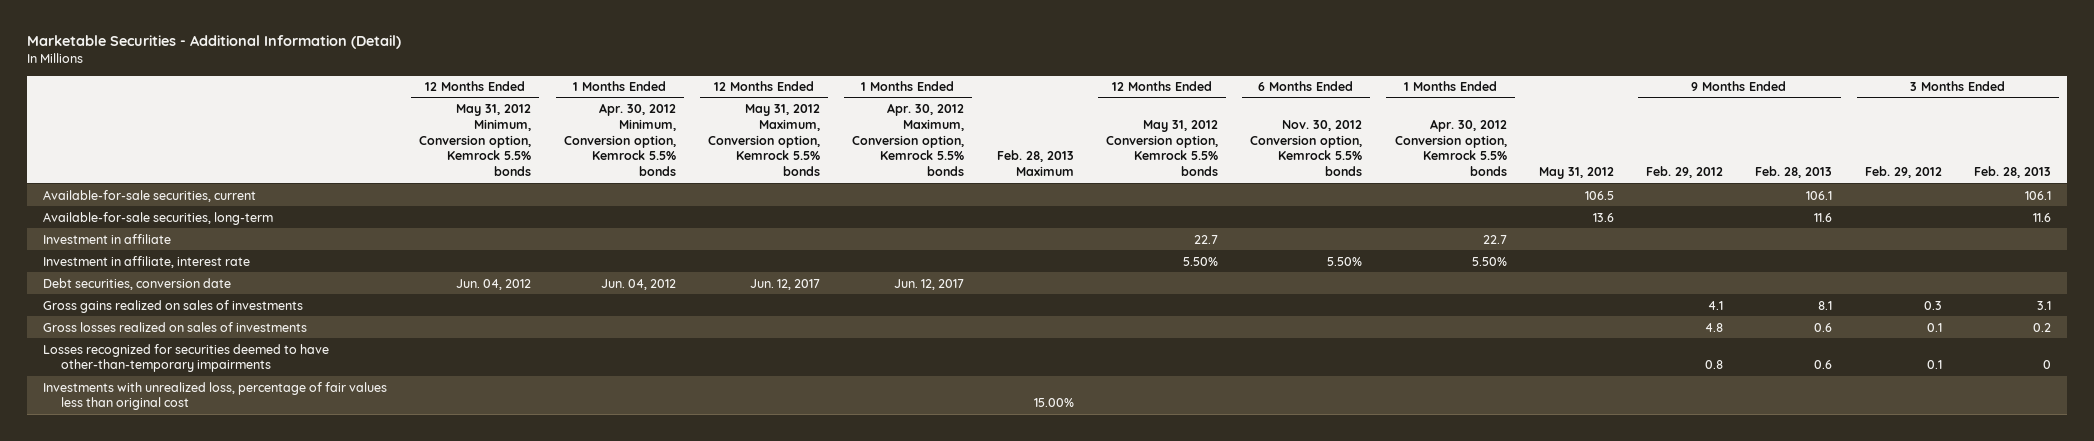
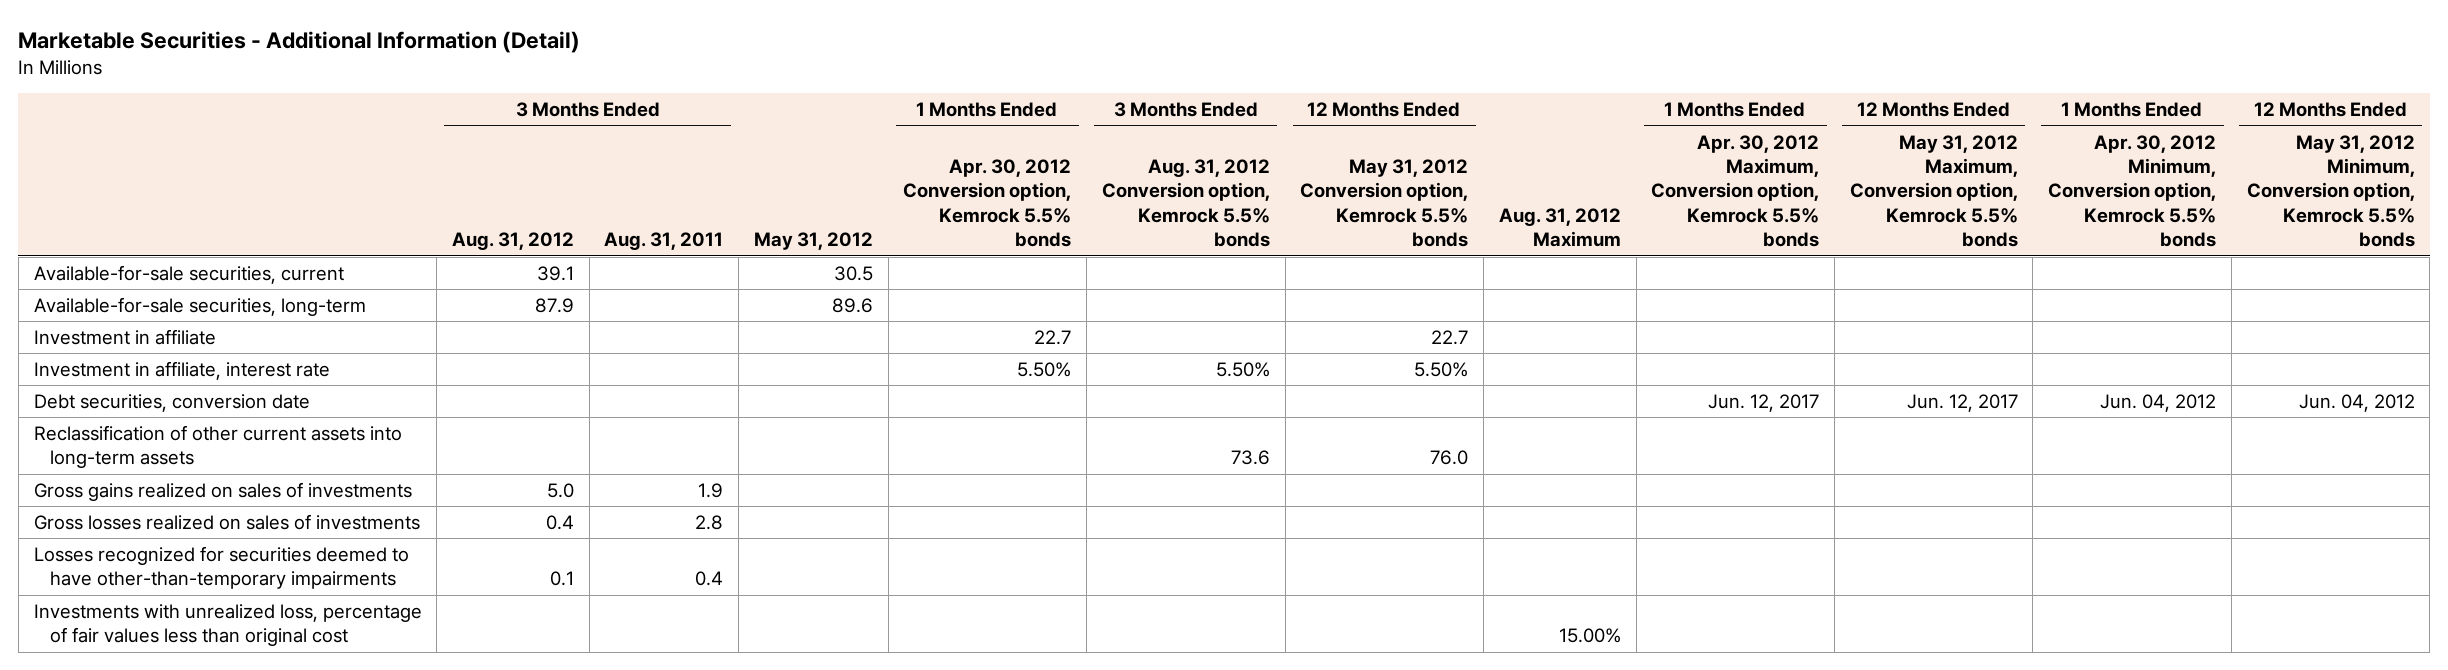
- | 12 Months Ended May 31, 2012 Minimum, Conversion option, Kemrock 5.5% bonds | 1 Months Ended Apr. 30, 2012 Minimum, Conversion option, Kemrock 5.5% bonds | 12 Months Ended May 31, 2012 Maximum, Conversion option, Kemrock 5.5% bonds | 1 Months Ended Apr. 30, 2012 Maximum, Conversion option, Kemrock 5.5% bonds | Feb. 28, 2013 Maximum | 12 Months Ended May 31, 2012 Conversion option, Kemrock 5.5% bonds | 6 Months Ended Nov. 30, 2012 Conversion option, Kemrock 5.5% bonds | 1 Months Ended Apr. 30, 2012 Conversion option, Kemrock 5.5% bonds | May 31, 2012 | 9 Months Ended Feb. 29, 2012 | 9 Months Ended Feb. 28, 2013 | 3 Months Ended Feb. 29, 2012 | 3 Months Ended Feb. 28, 2013
+ | 3 Months Ended Aug. 31, 2012 | 3 Months Ended Aug. 31, 2011 | May 31, 2012 | 1 Months Ended Apr. 30, 2012 Conversion option, Kemrock 5.5% bonds | 3 Months Ended Aug. 31, 2012 Conversion option, Kemrock 5.5% bonds | 12 Months Ended May 31, 2012 Conversion option, Kemrock 5.5% bonds | Aug. 31, 2012 Maximum | 1 Months Ended Apr. 30, 2012 Maximum, Conversion option, Kemrock 5.5% bonds | 12 Months Ended May 31, 2012 Maximum, Conversion option, Kemrock 5.5% bonds | 1 Months Ended Apr. 30, 2012 Minimum, Conversion option, Kemrock 5.5% bonds | 12 Months Ended May 31, 2012 Minimum, Conversion option, Kemrock 5.5% bonds
- Available-for-sale securities, current | | | | | | | | | 106.5 | | 106.1 | | 106.1
- Available-for-sale securities, long-term | | | | | | | | | 13.6 | | 11.6 | | 11.6
+ Available-for-sale securities, current | 39.1 | | 30.5 | | | | | | | |
+ Available-for-sale securities, long-term | 87.9 | | 89.6 | | | | | | | |
+ Reclassification of other current assets into long-term assets | | | | | 73.6 | 76.0 | | | | |

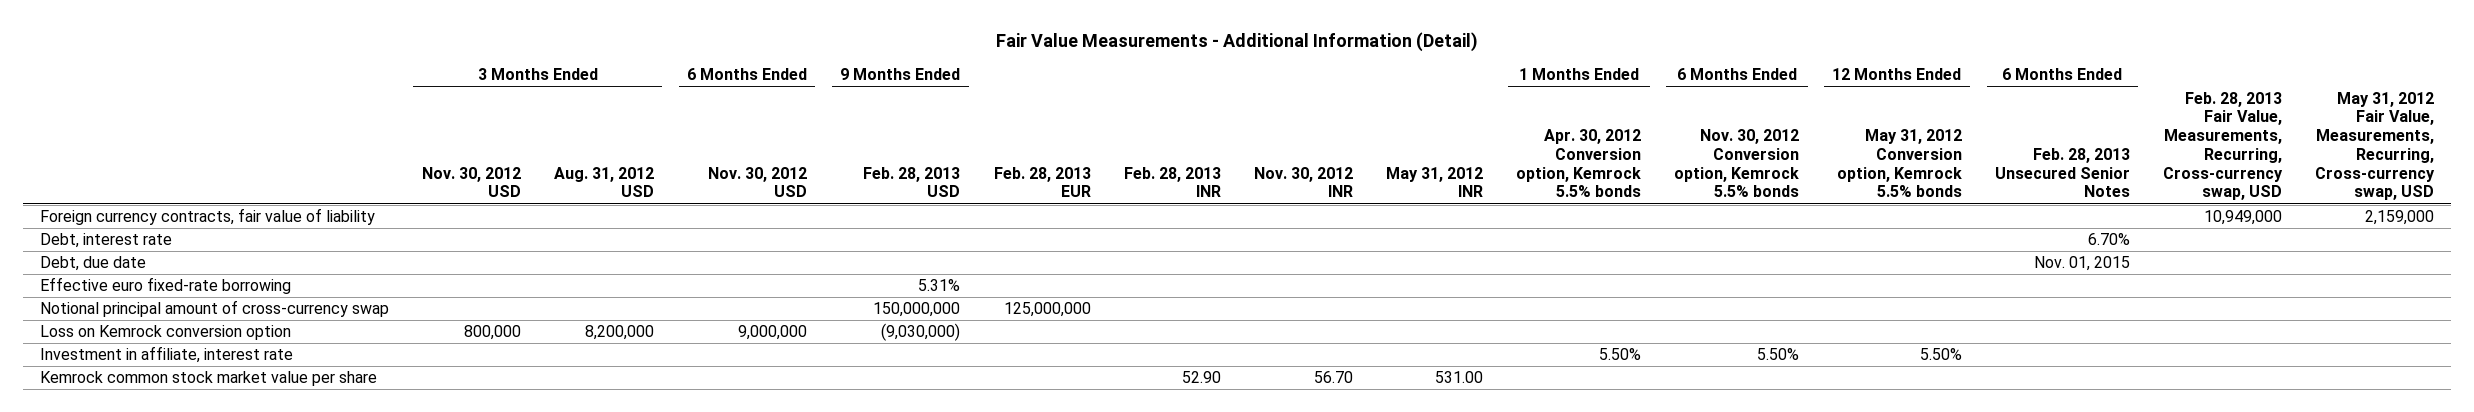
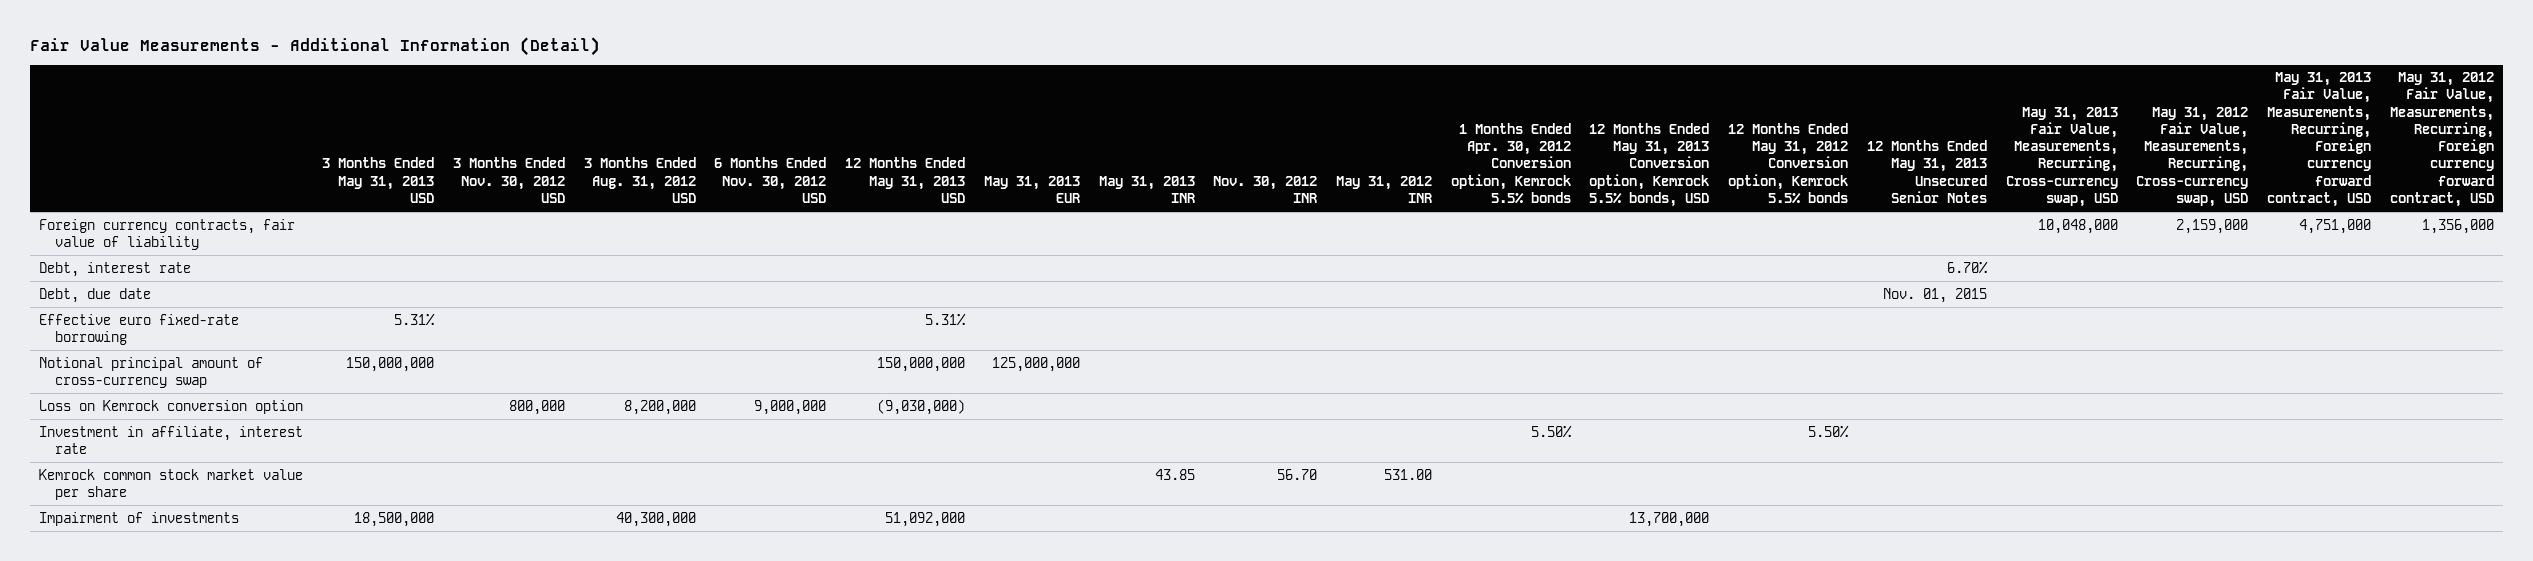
- | 3 Months Ended Nov. 30, 2012 USD | 3 Months Ended Aug. 31, 2012 USD | 6 Months Ended Nov. 30, 2012 USD | 9 Months Ended Feb. 28, 2013 USD | Feb. 28, 2013 EUR | Feb. 28, 2013 INR | Nov. 30, 2012 INR | May 31, 2012 INR | 1 Months Ended Apr. 30, 2012 Conversion option, Kemrock 5.5% bonds | 6 Months Ended Nov. 30, 2012 Conversion option, Kemrock 5.5% bonds | 12 Months Ended May 31, 2012 Conversion option, Kemrock 5.5% bonds | 6 Months Ended Feb. 28, 2013 Unsecured Senior Notes | Feb. 28, 2013 Fair Value, Measurements, Recurring, Cross-currency swap, USD | May 31, 2012 Fair Value, Measurements, Recurring, Cross-currency swap, USD
+ | 3 Months Ended May 31, 2013 USD | 3 Months Ended Nov. 30, 2012 USD | 3 Months Ended Aug. 31, 2012 USD | 6 Months Ended Nov. 30, 2012 USD | 12 Months Ended May 31, 2013 USD | May 31, 2013 EUR | May 31, 2013 INR | Nov. 30, 2012 INR | May 31, 2012 INR | 1 Months Ended Apr. 30, 2012 Conversion option, Kemrock 5.5% bonds | 12 Months Ended May 31, 2013 Conversion option, Kemrock 5.5% bonds, USD | 12 Months Ended May 31, 2012 Conversion option, Kemrock 5.5% bonds | 12 Months Ended May 31, 2013 Unsecured Senior Notes | May 31, 2013 Fair Value, Measurements, Recurring, Cross-currency swap, USD | May 31, 2012 Fair Value, Measurements, Recurring, Cross-currency swap, USD | May 31, 2013 Fair Value, Measurements, Recurring, Foreign currency forward contract, USD | May 31, 2012 Fair Value, Measurements, Recurring, Foreign currency forward contract, USD
+ Impairment of investments | 18,500,000 | | 40,300,000 | | 51,092,000 | | | | | | 13,700,000 | | | | | |

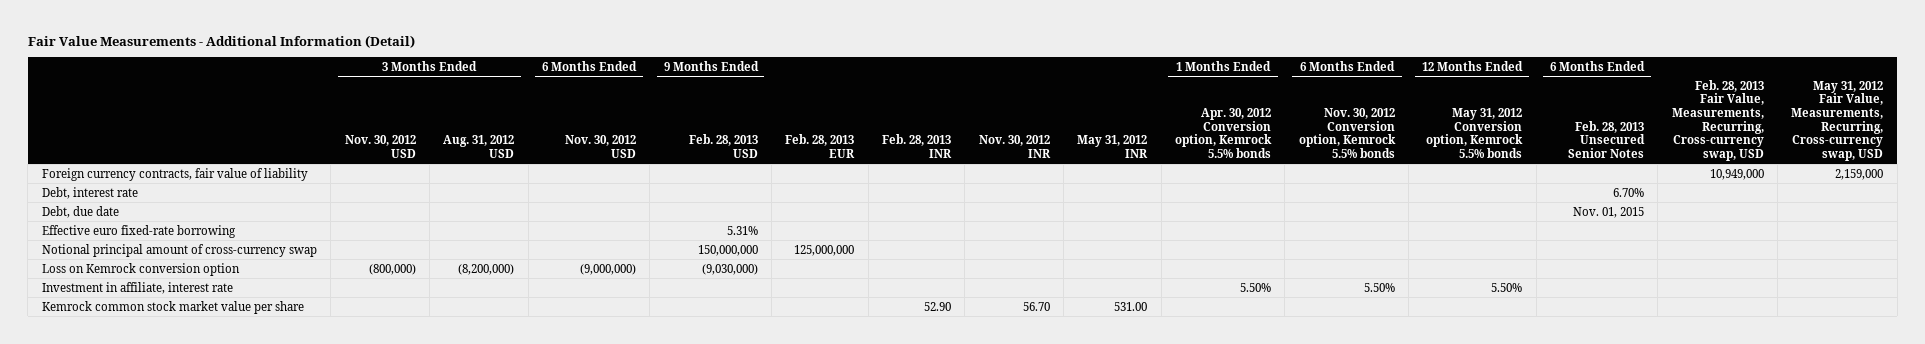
- | 3 Months Ended May 31, 2013 USD | 3 Months Ended Nov. 30, 2012 USD | 3 Months Ended Aug. 31, 2012 USD | 6 Months Ended Nov. 30, 2012 USD | 12 Months Ended May 31, 2013 USD | May 31, 2013 EUR | May 31, 2013 INR | Nov. 30, 2012 INR | May 31, 2012 INR | 1 Months Ended Apr. 30, 2012 Conversion option, Kemrock 5.5% bonds | 12 Months Ended May 31, 2013 Conversion option, Kemrock 5.5% bonds, USD | 12 Months Ended May 31, 2012 Conversion option, Kemrock 5.5% bonds | 12 Months Ended May 31, 2013 Unsecured Senior Notes | May 31, 2013 Fair Value, Measurements, Recurring, Cross-currency swap, USD | May 31, 2012 Fair Value, Measurements, Recurring, Cross-currency swap, USD | May 31, 2013 Fair Value, Measurements, Recurring, Foreign currency forward contract, USD | May 31, 2012 Fair Value, Measurements, Recurring, Foreign currency forward contract, USD
+ | 3 Months Ended Nov. 30, 2012 USD | 3 Months Ended Aug. 31, 2012 USD | 6 Months Ended Nov. 30, 2012 USD | 9 Months Ended Feb. 28, 2013 USD | Feb. 28, 2013 EUR | Feb. 28, 2013 INR | Nov. 30, 2012 INR | May 31, 2012 INR | 1 Months Ended Apr. 30, 2012 Conversion option, Kemrock 5.5% bonds | 6 Months Ended Nov. 30, 2012 Conversion option, Kemrock 5.5% bonds | 12 Months Ended May 31, 2012 Conversion option, Kemrock 5.5% bonds | 6 Months Ended Feb. 28, 2013 Unsecured Senior Notes | Feb. 28, 2013 Fair Value, Measurements, Recurring, Cross-currency swap, USD | May 31, 2012 Fair Value, Measurements, Recurring, Cross-currency swap, USD
- Loss on Kemrock conversion option | | 800,000 | 8,200,000 | 9,000,000 | (9,030,000) | | | | | | | | | | | |
+ Loss on Kemrock conversion option | (800,000) | (8,200,000) | (9,000,000) | (9,030,000) | | | | | | | | | |
- Impairment of investments | 18,500,000 | | 40,300,000 | | 51,092,000 | | | | | | 13,700,000 | | | | | |

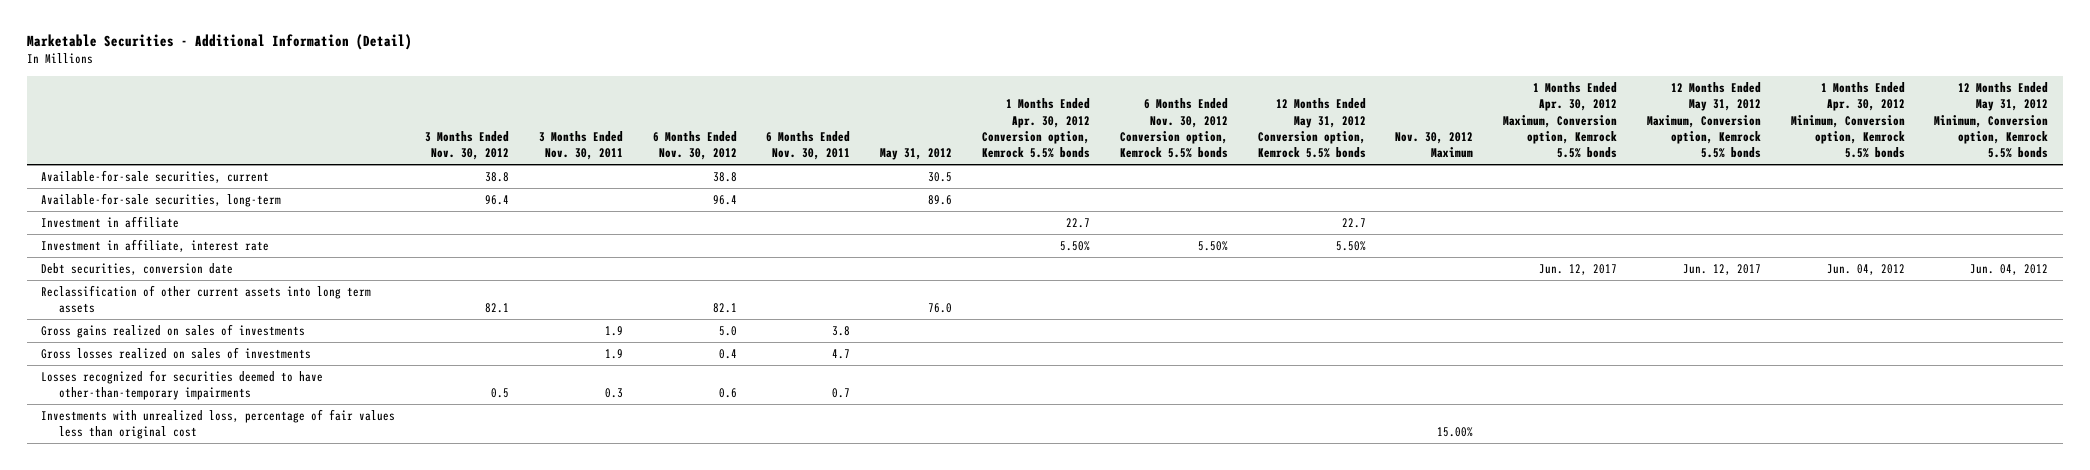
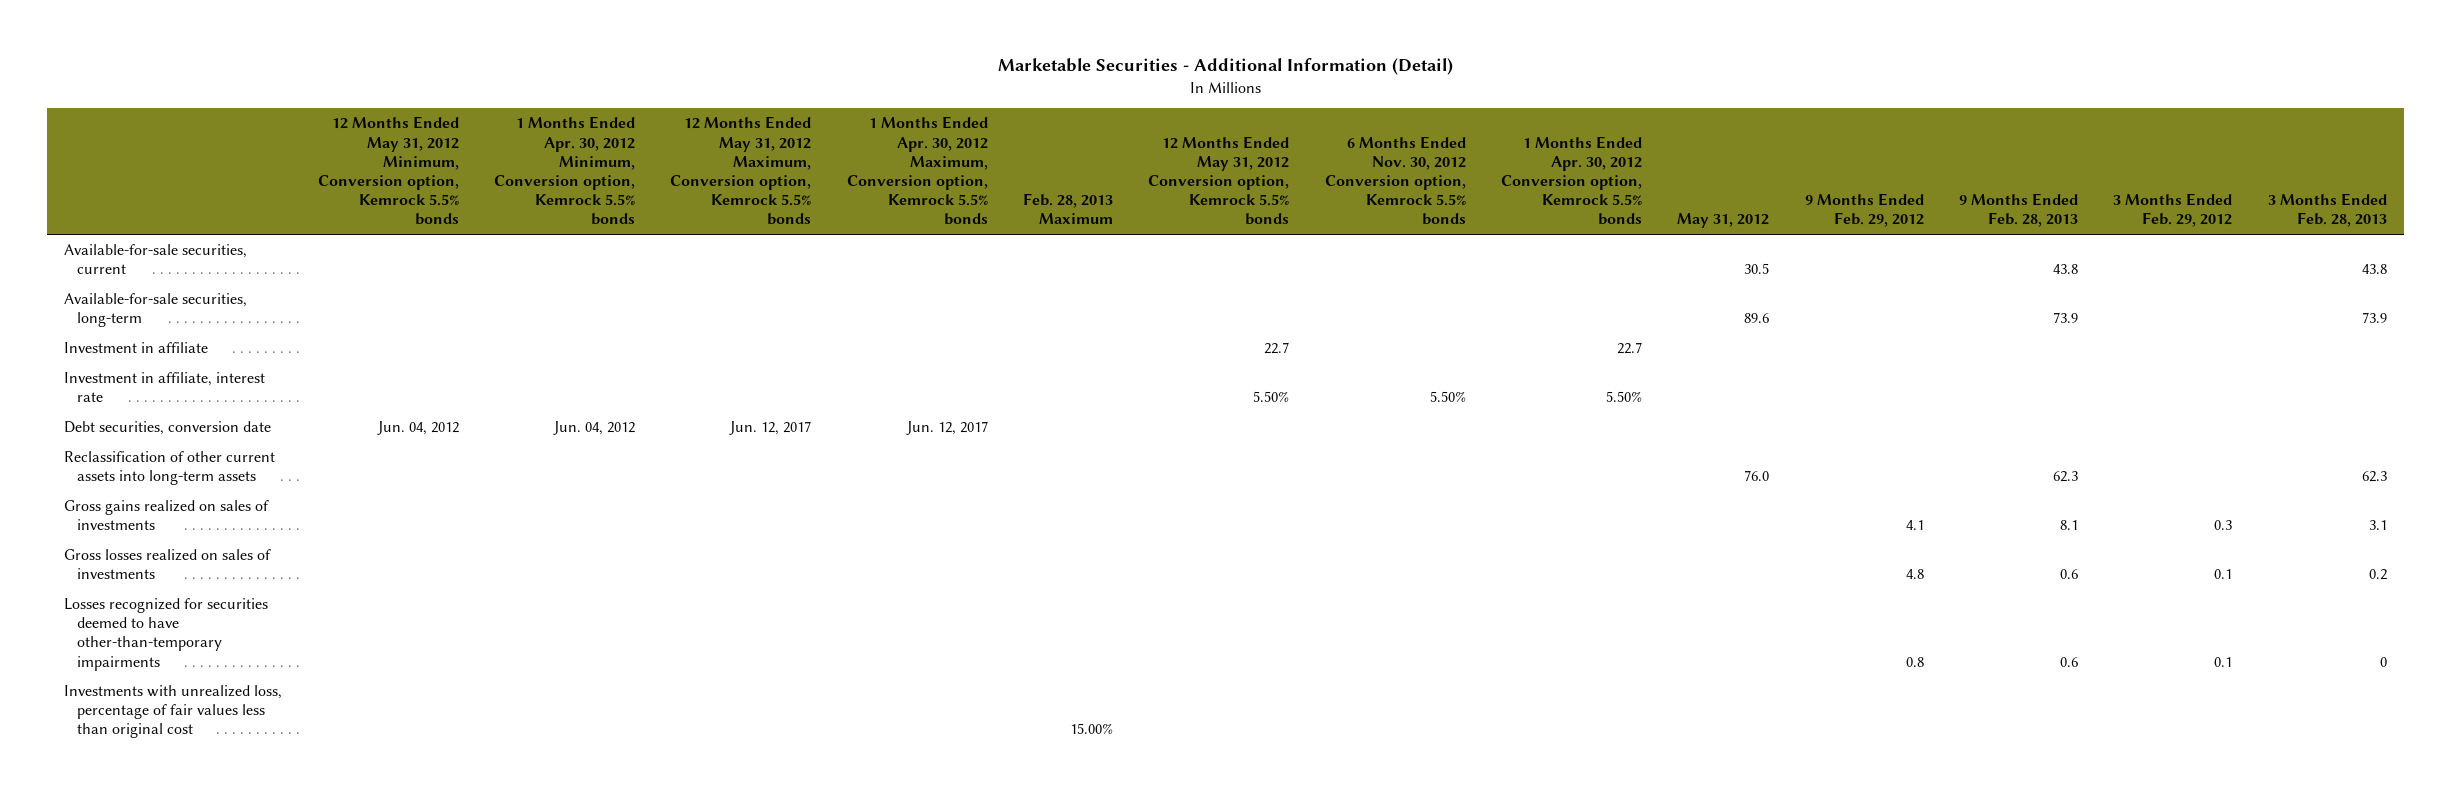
- | 3 Months Ended Nov. 30, 2012 | 3 Months Ended Nov. 30, 2011 | 6 Months Ended Nov. 30, 2012 | 6 Months Ended Nov. 30, 2011 | May 31, 2012 | 1 Months Ended Apr. 30, 2012 Conversion option, Kemrock 5.5% bonds | 6 Months Ended Nov. 30, 2012 Conversion option, Kemrock 5.5% bonds | 12 Months Ended May 31, 2012 Conversion option, Kemrock 5.5% bonds | Nov. 30, 2012 Maximum | 1 Months Ended Apr. 30, 2012 Maximum, Conversion option, Kemrock 5.5% bonds | 12 Months Ended May 31, 2012 Maximum, Conversion option, Kemrock 5.5% bonds | 1 Months Ended Apr. 30, 2012 Minimum, Conversion option, Kemrock 5.5% bonds | 12 Months Ended May 31, 2012 Minimum, Conversion option, Kemrock 5.5% bonds
+ | 12 Months Ended May 31, 2012 Minimum, Conversion option, Kemrock 5.5% bonds | 1 Months Ended Apr. 30, 2012 Minimum, Conversion option, Kemrock 5.5% bonds | 12 Months Ended May 31, 2012 Maximum, Conversion option, Kemrock 5.5% bonds | 1 Months Ended Apr. 30, 2012 Maximum, Conversion option, Kemrock 5.5% bonds | Feb. 28, 2013 Maximum | 12 Months Ended May 31, 2012 Conversion option, Kemrock 5.5% bonds | 6 Months Ended Nov. 30, 2012 Conversion option, Kemrock 5.5% bonds | 1 Months Ended Apr. 30, 2012 Conversion option, Kemrock 5.5% bonds | May 31, 2012 | 9 Months Ended Feb. 29, 2012 | 9 Months Ended Feb. 28, 2013 | 3 Months Ended Feb. 29, 2012 | 3 Months Ended Feb. 28, 2013
- Reclassification of other current assets into long term assets | 82.1 | | 82.1 | | 76.0 | | | | | | | |
+ Reclassification of other current assets into long-term assets | | | | | | | | | 76.0 | | 62.3 | | 62.3

